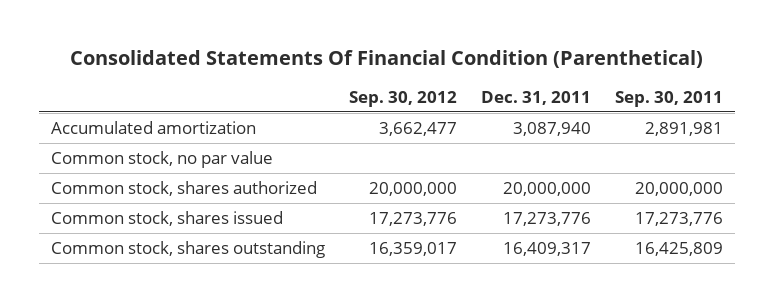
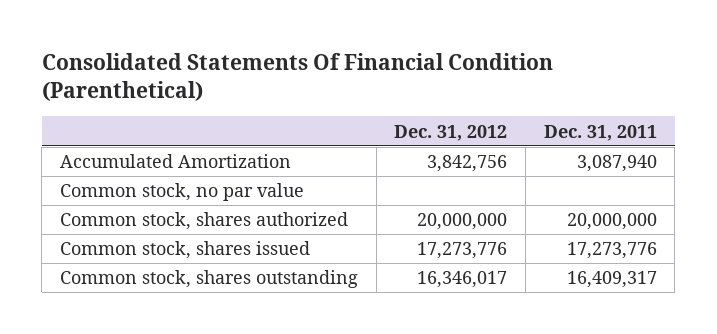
- | Sep. 30, 2012 | Dec. 31, 2011 | Sep. 30, 2011
+ | Dec. 31, 2012 | Dec. 31, 2011
- Accumulated amortization | 3,662,477 | 3,087,940 | 2,891,981
+ Accumulated Amortization | 3,842,756 | 3,087,940

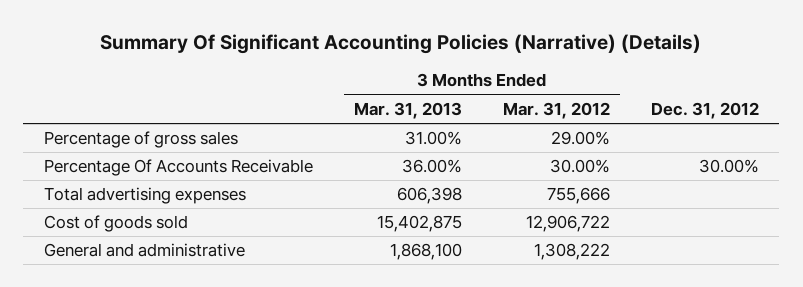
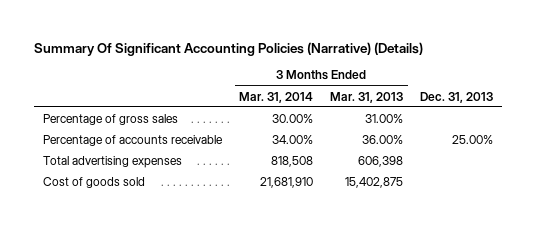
- | 3 Months Ended Mar. 31, 2013 | 3 Months Ended Mar. 31, 2012 | Dec. 31, 2012
+ | 3 Months Ended Mar. 31, 2014 | 3 Months Ended Mar. 31, 2013 | Dec. 31, 2013
- Percentage Of Accounts Receivable | 36.00% | 30.00% | 30.00%
+ Percentage of accounts receivable | 34.00% | 36.00% | 25.00%
- General and administrative | 1,868,100 | 1,308,222 |

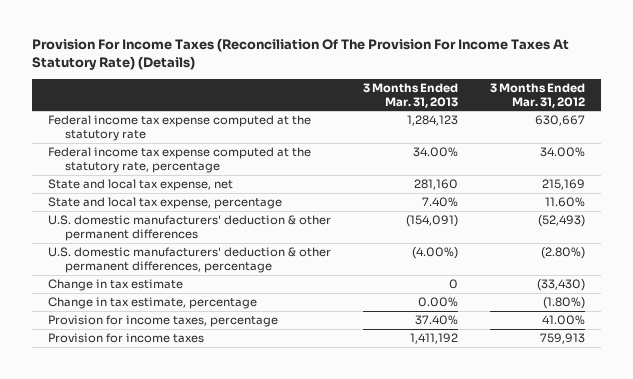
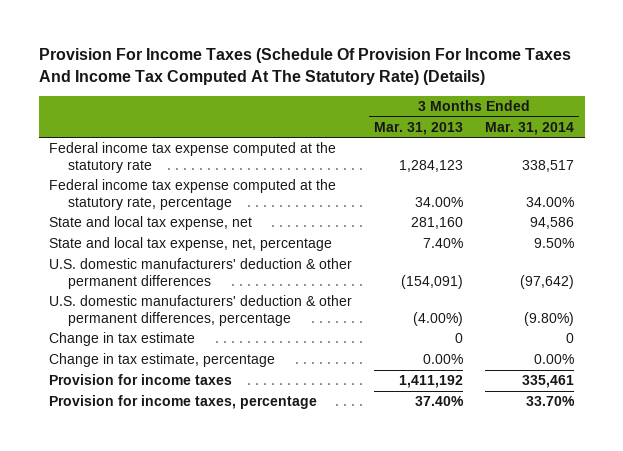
- Provision For Income Taxes (Reconciliation Of The Provision For Income Taxes At Statutory Rate) (Details)
+ Provision For Income Taxes (Schedule Of Provision For Income Taxes And Income Tax Computed At The Statutory Rate) (Details)
- | 3 Months Ended Mar. 31, 2013 | 3 Months Ended Mar. 31, 2012
+ | 3 Months Ended Mar. 31, 2013 | 3 Months Ended Mar. 31, 2014
- State and local tax expense, percentage | 7.40% | 11.60%
+ State and local tax expense, net, percentage | 7.40% | 9.50%
moved down: Provision for income taxes, percentage | 37.40% | 33.70%

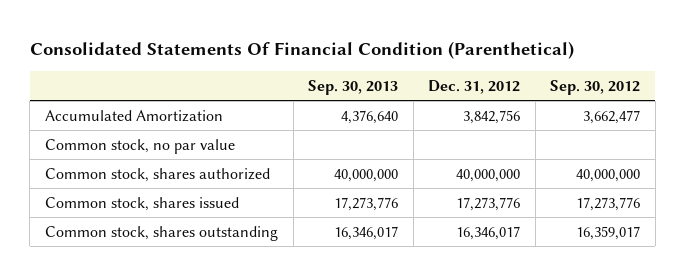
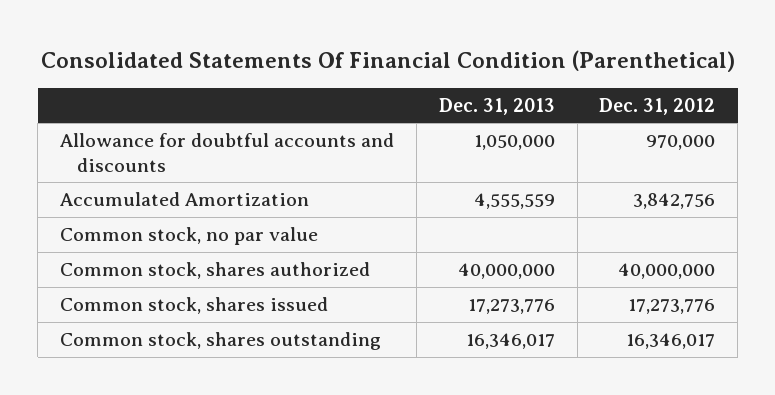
- | Sep. 30, 2013 | Dec. 31, 2012 | Sep. 30, 2012
+ | Dec. 31, 2013 | Dec. 31, 2012
+ Allowance for doubtful accounts and discounts | 1,050,000 | 970,000

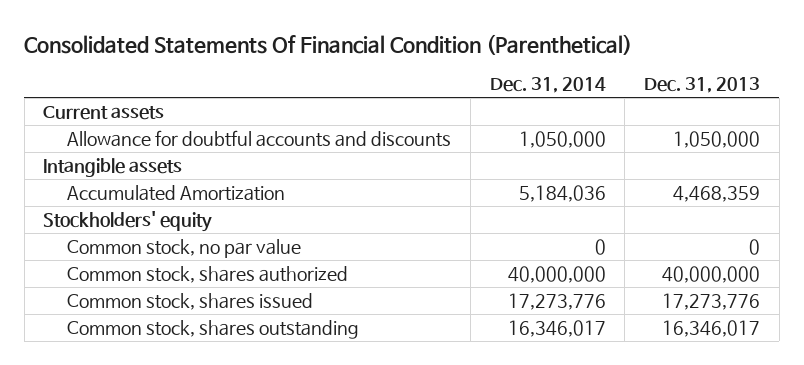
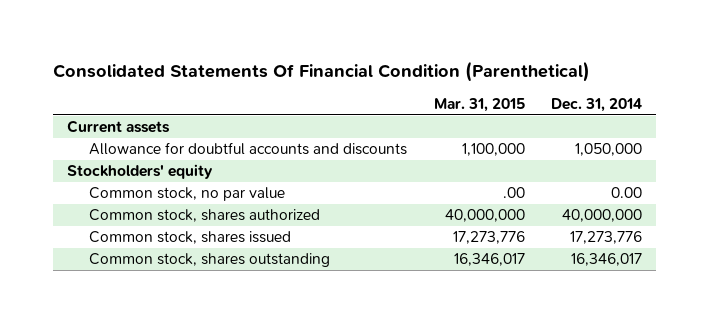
- | Dec. 31, 2014 | Dec. 31, 2013
+ | Mar. 31, 2015 | Dec. 31, 2014
- Intangible assets
- Accumulated Amortization | 5,184,036 | 4,468,359
- Common stock, no par value | 0 | 0
+ Common stock, no par value | .00 | 0.00

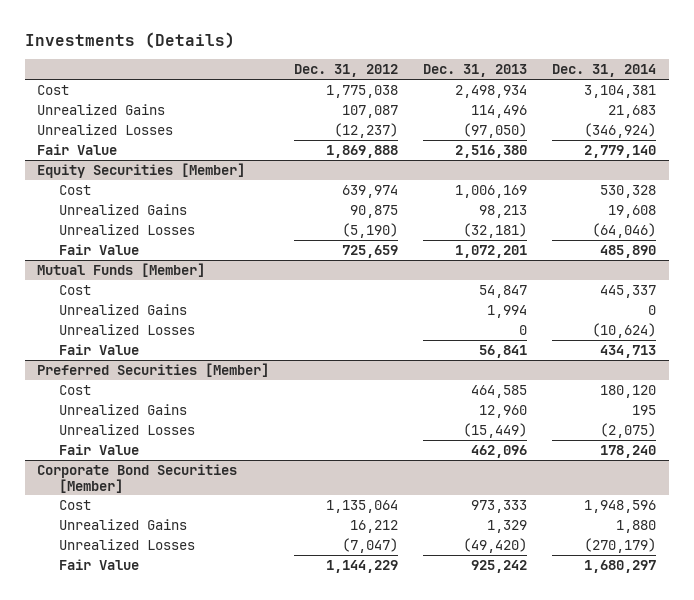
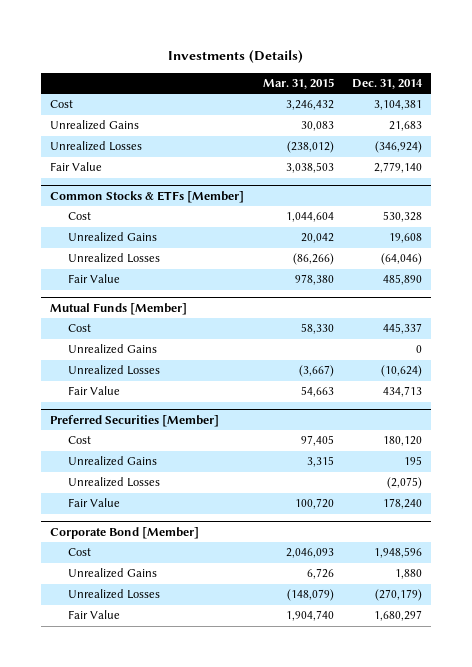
- | Dec. 31, 2012 | Dec. 31, 2013 | Dec. 31, 2014
+ | Mar. 31, 2015 | Dec. 31, 2014
- Equity Securities [Member]
+ Common Stocks & ETFs [Member]
- Corporate Bond Securities [Member]
+ Corporate Bond [Member]

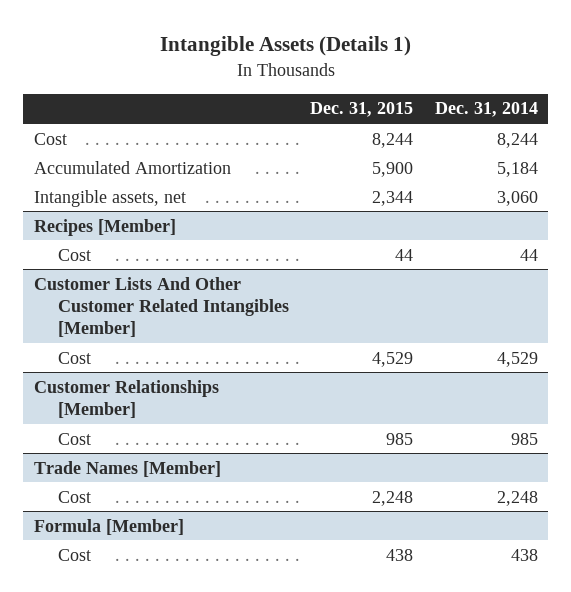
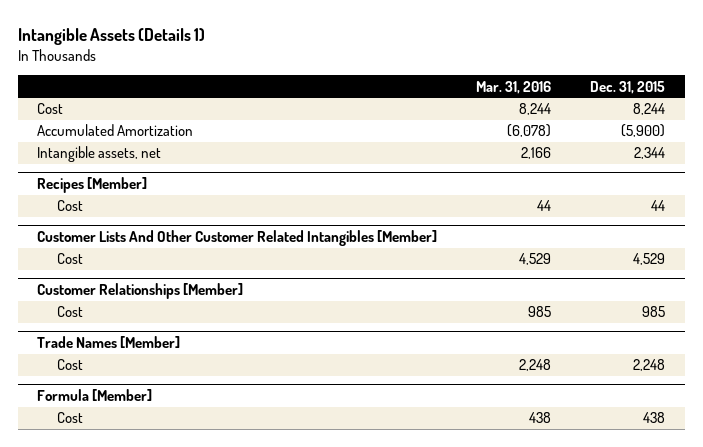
- | Dec. 31, 2015 | Dec. 31, 2014
+ | Mar. 31, 2016 | Dec. 31, 2015
- Accumulated Amortization | 5,900 | 5,184
+ Accumulated Amortization | (6,078) | (5,900)

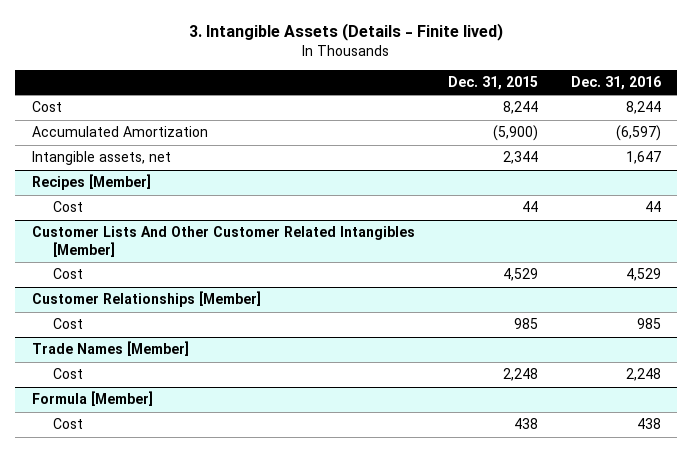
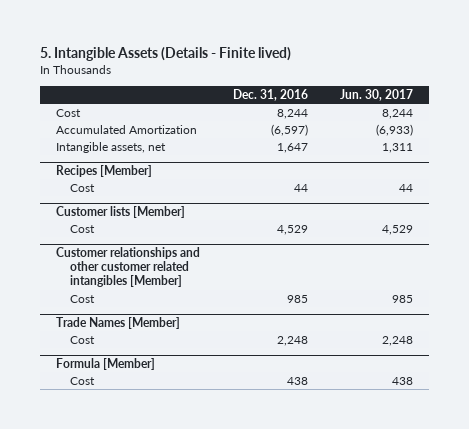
- 3. Intangible Assets (Details - Finite lived)
+ 5. Intangible Assets (Details - Finite lived)
- | Dec. 31, 2015 | Dec. 31, 2016
+ | Dec. 31, 2016 | Jun. 30, 2017
- Customer Lists And Other Customer Related Intangibles [Member]
+ Customer lists [Member]
- Customer Relationships [Member]
+ Customer relationships and other customer related intangibles [Member]

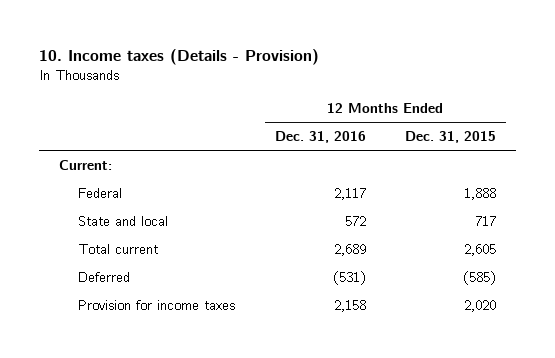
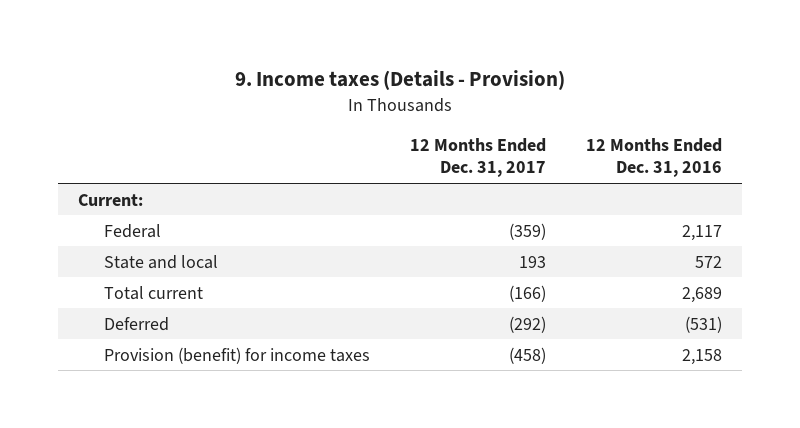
- 10. Income taxes (Details - Provision)
+ 9. Income taxes (Details - Provision)
- | 12 Months Ended Dec. 31, 2016 | 12 Months Ended Dec. 31, 2015
+ | 12 Months Ended Dec. 31, 2017 | 12 Months Ended Dec. 31, 2016
- Provision for income taxes | 2,158 | 2,020
+ Provision (benefit) for income taxes | (458) | 2,158

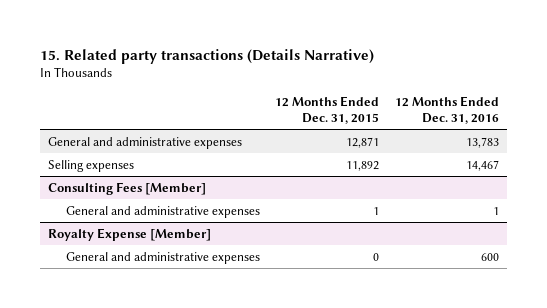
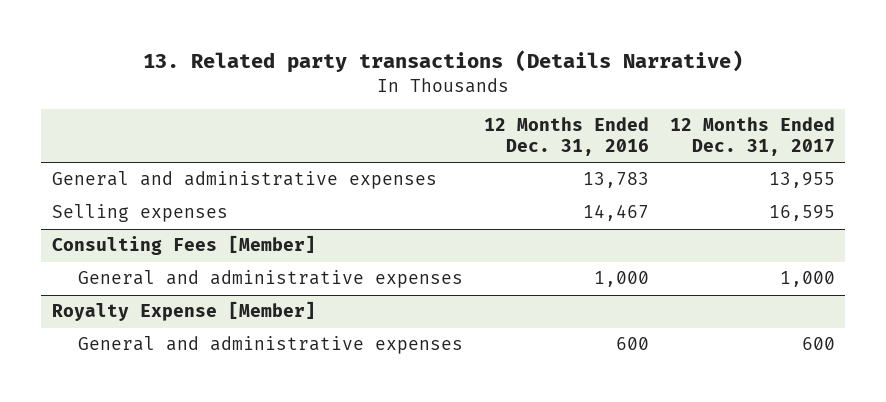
- 15. Related party transactions (Details Narrative)
+ 13. Related party transactions (Details Narrative)
- | 12 Months Ended Dec. 31, 2015 | 12 Months Ended Dec. 31, 2016
+ | 12 Months Ended Dec. 31, 2016 | 12 Months Ended Dec. 31, 2017
@ Consulting Fees [Member]
- General and administrative expenses | 1 | 1
+ General and administrative expenses | 1,000 | 1,000

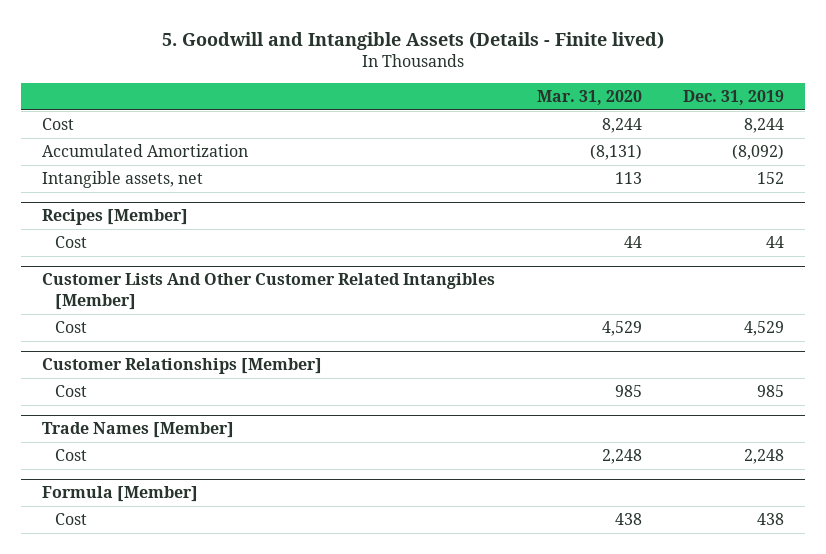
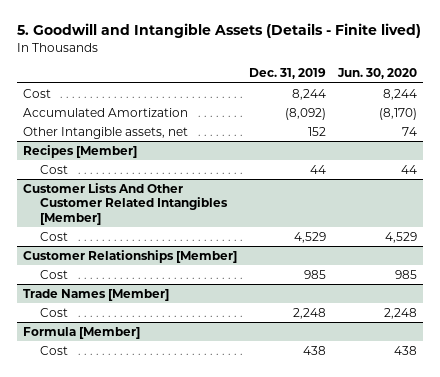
- | Mar. 31, 2020 | Dec. 31, 2019
+ | Dec. 31, 2019 | Jun. 30, 2020
- Intangible assets, net | 113 | 152
+ Other Intangible assets, net | 152 | 74

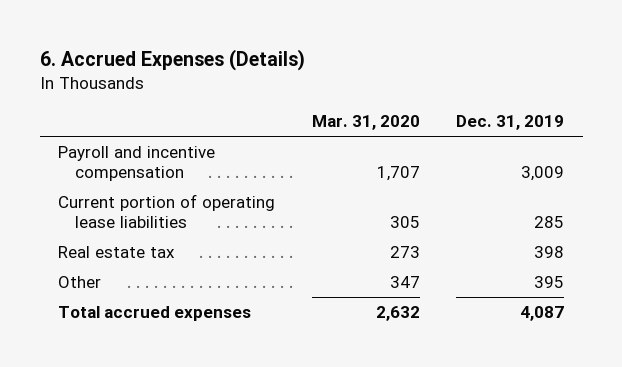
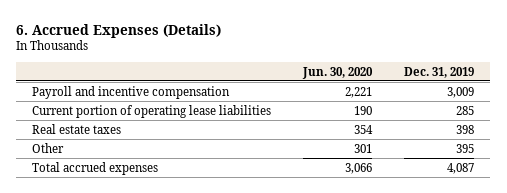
- | Mar. 31, 2020 | Dec. 31, 2019
+ | Jun. 30, 2020 | Dec. 31, 2019
- Real estate tax | 273 | 398
+ Real estate taxes | 354 | 398

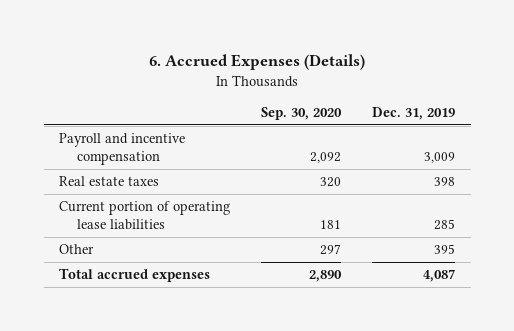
- | Jun. 30, 2020 | Dec. 31, 2019
+ | Sep. 30, 2020 | Dec. 31, 2019
moved down: Current portion of operating lease liabilities | 181 | 285

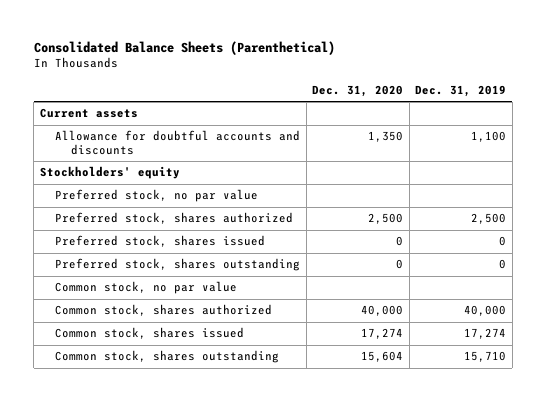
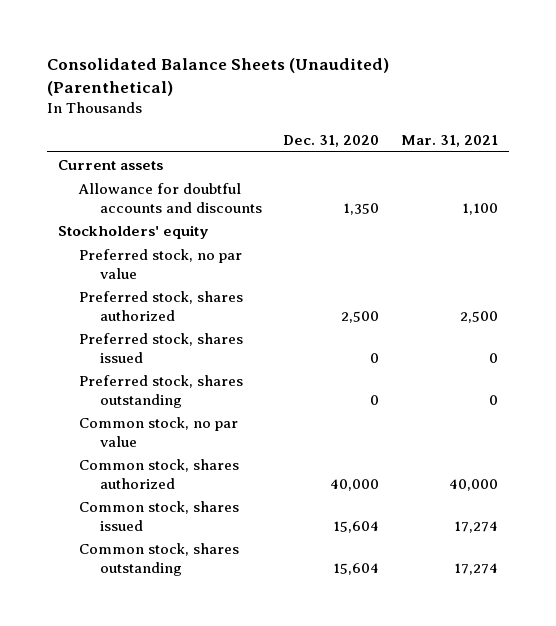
- Consolidated Balance Sheets (Parenthetical)
+ Consolidated Balance Sheets (Unaudited) (Parenthetical)
- | Dec. 31, 2020 | Dec. 31, 2019
+ | Dec. 31, 2020 | Mar. 31, 2021
- Common stock, shares issued | 17,274 | 17,274
+ Common stock, shares issued | 15,604 | 17,274

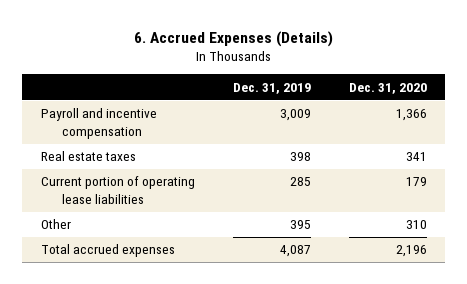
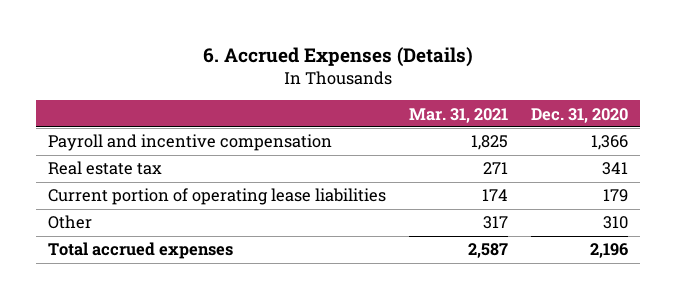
- | Dec. 31, 2019 | Dec. 31, 2020
+ | Mar. 31, 2021 | Dec. 31, 2020
- Real estate taxes | 398 | 341
+ Real estate tax | 271 | 341

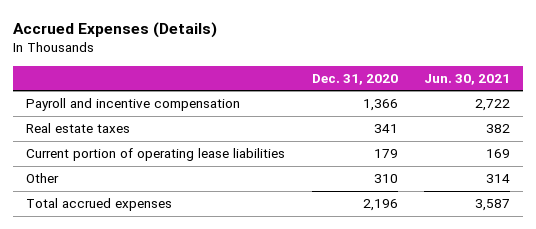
- 6. Accrued Expenses (Details)
+ Accrued Expenses (Details)
- | Mar. 31, 2021 | Dec. 31, 2020
+ | Dec. 31, 2020 | Jun. 30, 2021
- Real estate tax | 271 | 341
+ Real estate taxes | 341 | 382

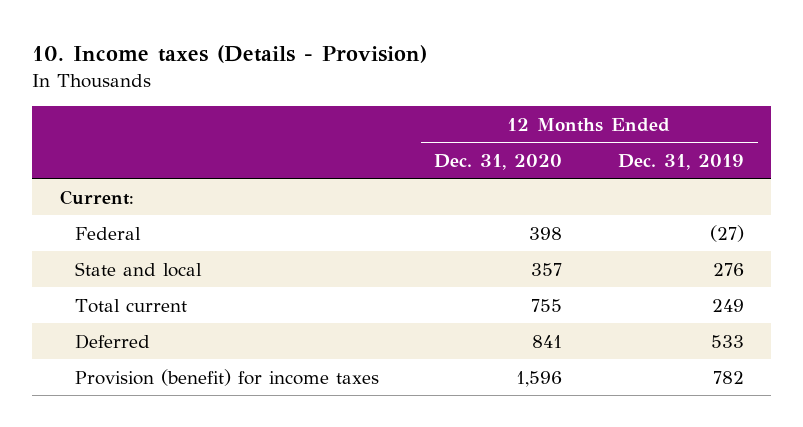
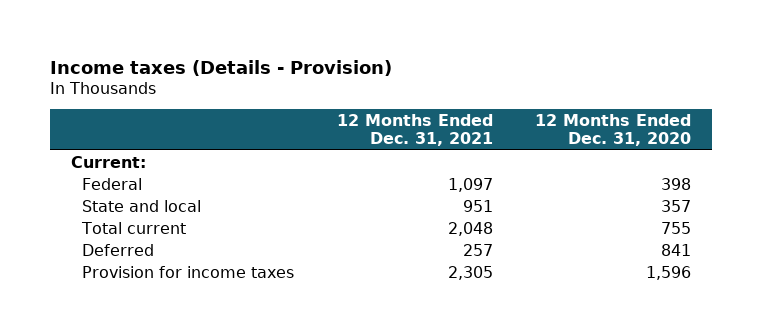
- 10. Income taxes (Details - Provision)
+ Income taxes (Details - Provision)
- | 12 Months Ended Dec. 31, 2020 | 12 Months Ended Dec. 31, 2019
+ | 12 Months Ended Dec. 31, 2021 | 12 Months Ended Dec. 31, 2020
- Provision (benefit) for income taxes | 1,596 | 782
+ Provision for income taxes | 2,305 | 1,596

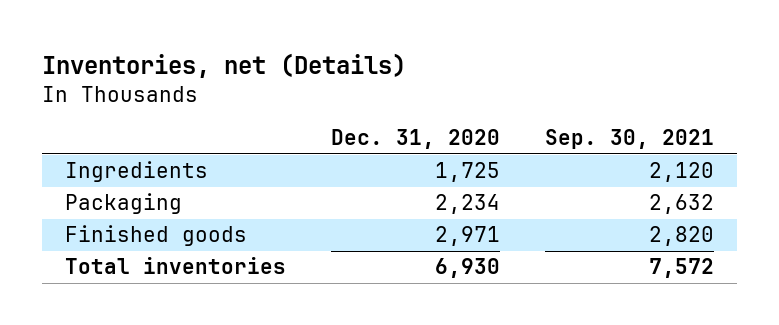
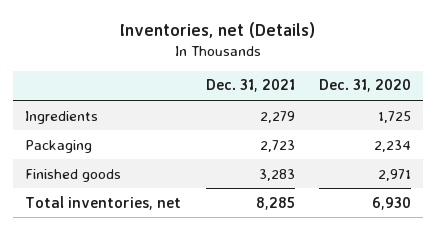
- | Dec. 31, 2020 | Sep. 30, 2021
+ | Dec. 31, 2021 | Dec. 31, 2020
- Total inventories | 6,930 | 7,572
+ Total inventories, net | 8,285 | 6,930

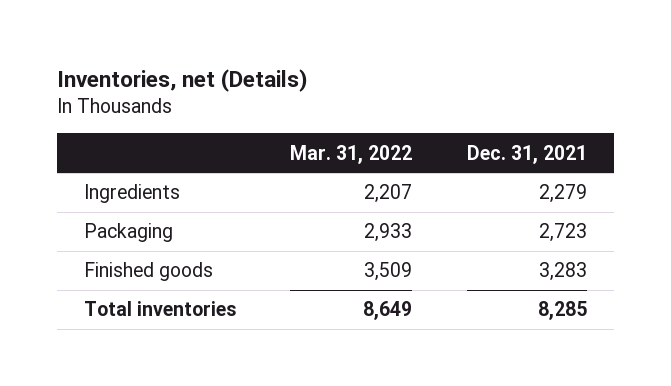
- | Dec. 31, 2021 | Dec. 31, 2020
+ | Mar. 31, 2022 | Dec. 31, 2021
- Total inventories, net | 8,285 | 6,930
+ Total inventories | 8,649 | 8,285

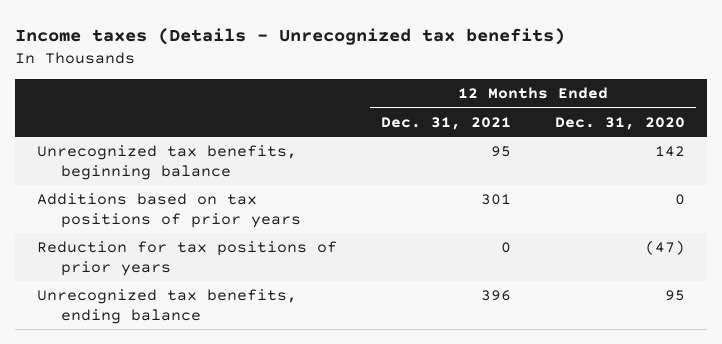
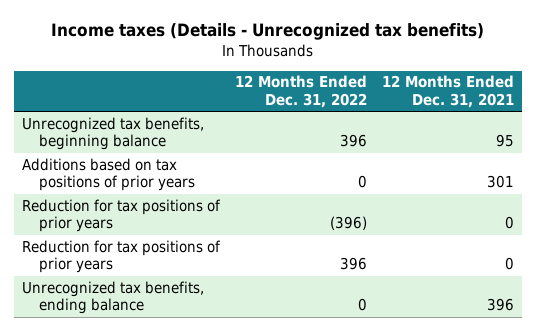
- | 12 Months Ended Dec. 31, 2021 | 12 Months Ended Dec. 31, 2020
+ | 12 Months Ended Dec. 31, 2022 | 12 Months Ended Dec. 31, 2021
+ Reduction for tax positions of prior years | 396 | 0

